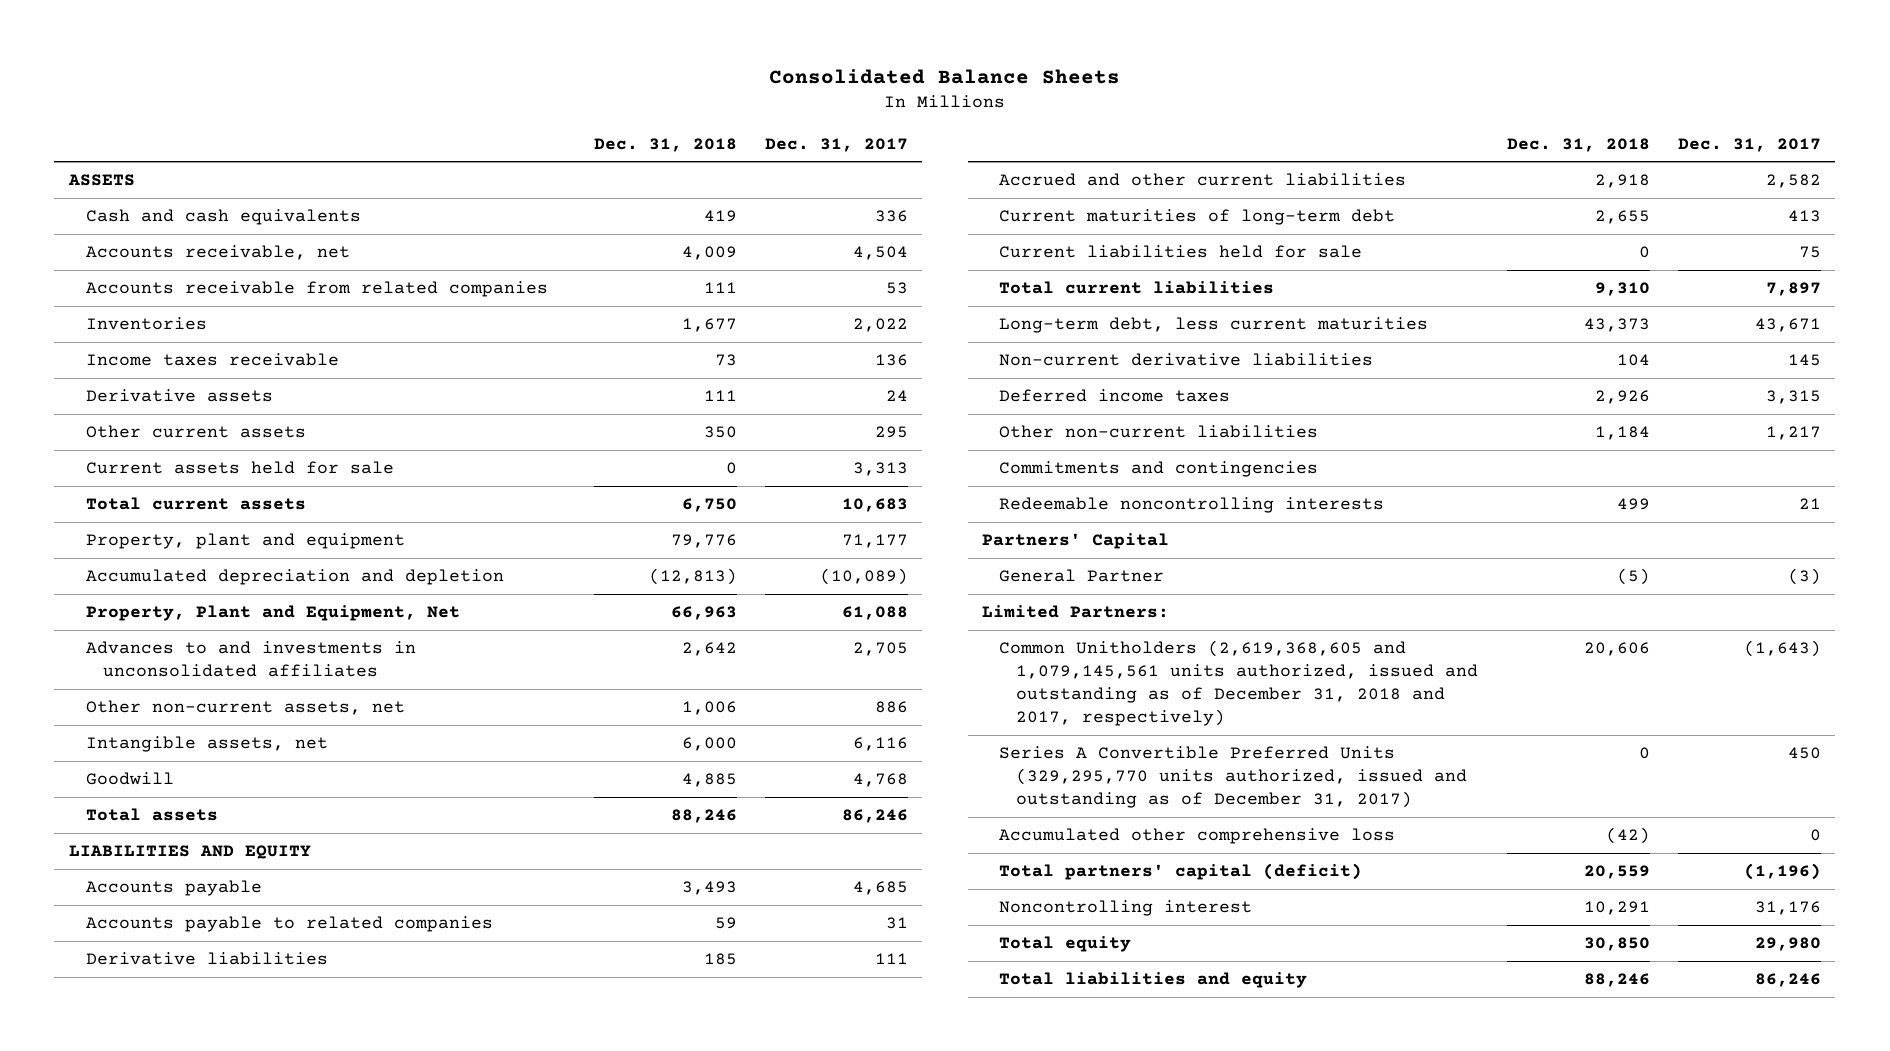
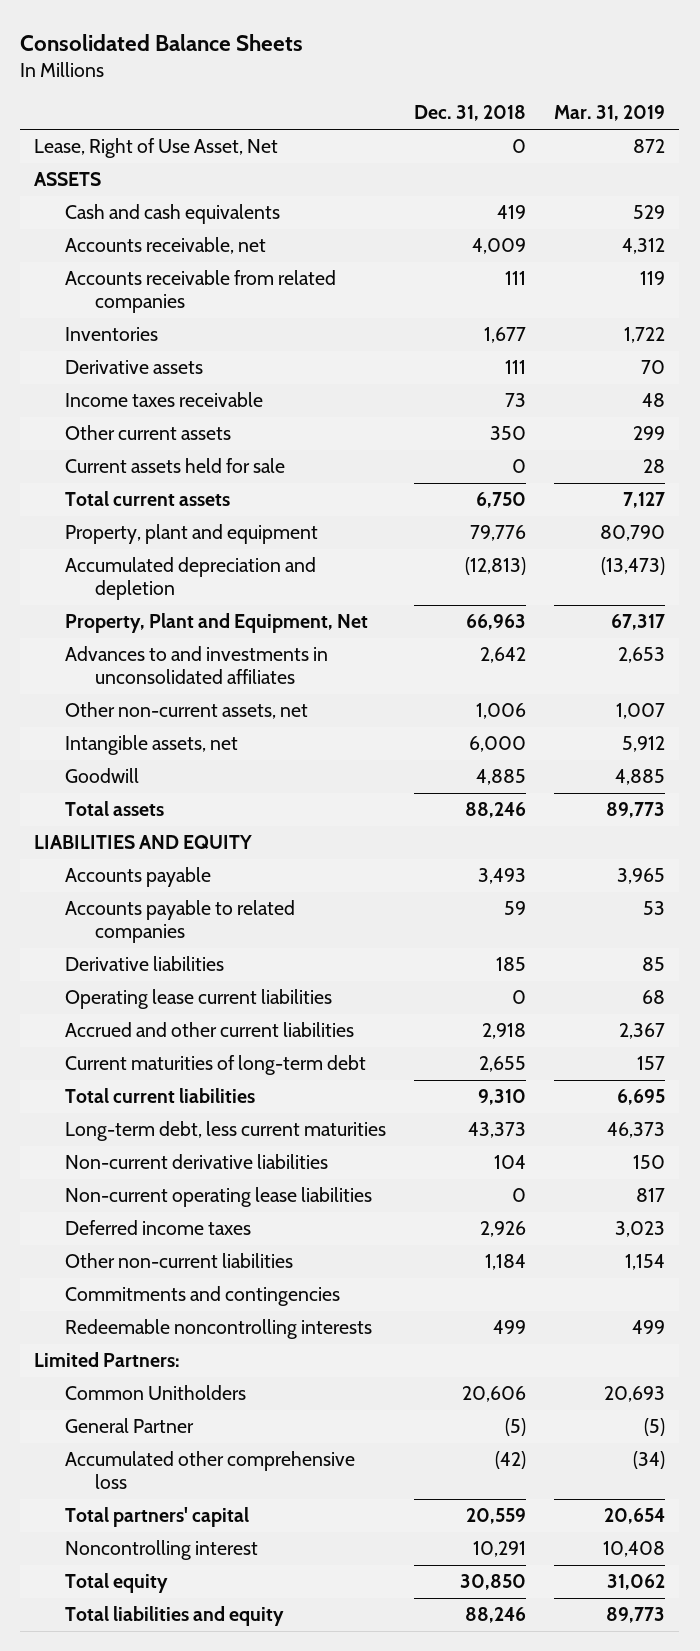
- | Dec. 31, 2018 | Dec. 31, 2017
+ | Dec. 31, 2018 | Mar. 31, 2019
+ Lease, Right of Use Asset, Net | 0 | 872
moved down: Income taxes receivable | 73 | 48
+ Operating lease current liabilities | 0 | 68
- Current liabilities held for sale | 0 | 75
+ Non-current operating lease liabilities | 0 | 817
- Partners' Capital
- Common Unitholders (2,619,368,605 and 1,079,145,561 units authorized, issued and outstanding as of December 31, 2018 and 2017, respectively) | 20,606 | (1,643)
- Series A Convertible Preferred Units (329,295,770 units authorized, issued and outstanding as of December 31, 2017) | 0 | 450
+ Common Unitholders | 20,606 | 20,693
moved down: General Partner | (5) | (5)
- Total partners' capital (deficit) | 20,559 | (1,196)
+ Total partners' capital | 20,559 | 20,654

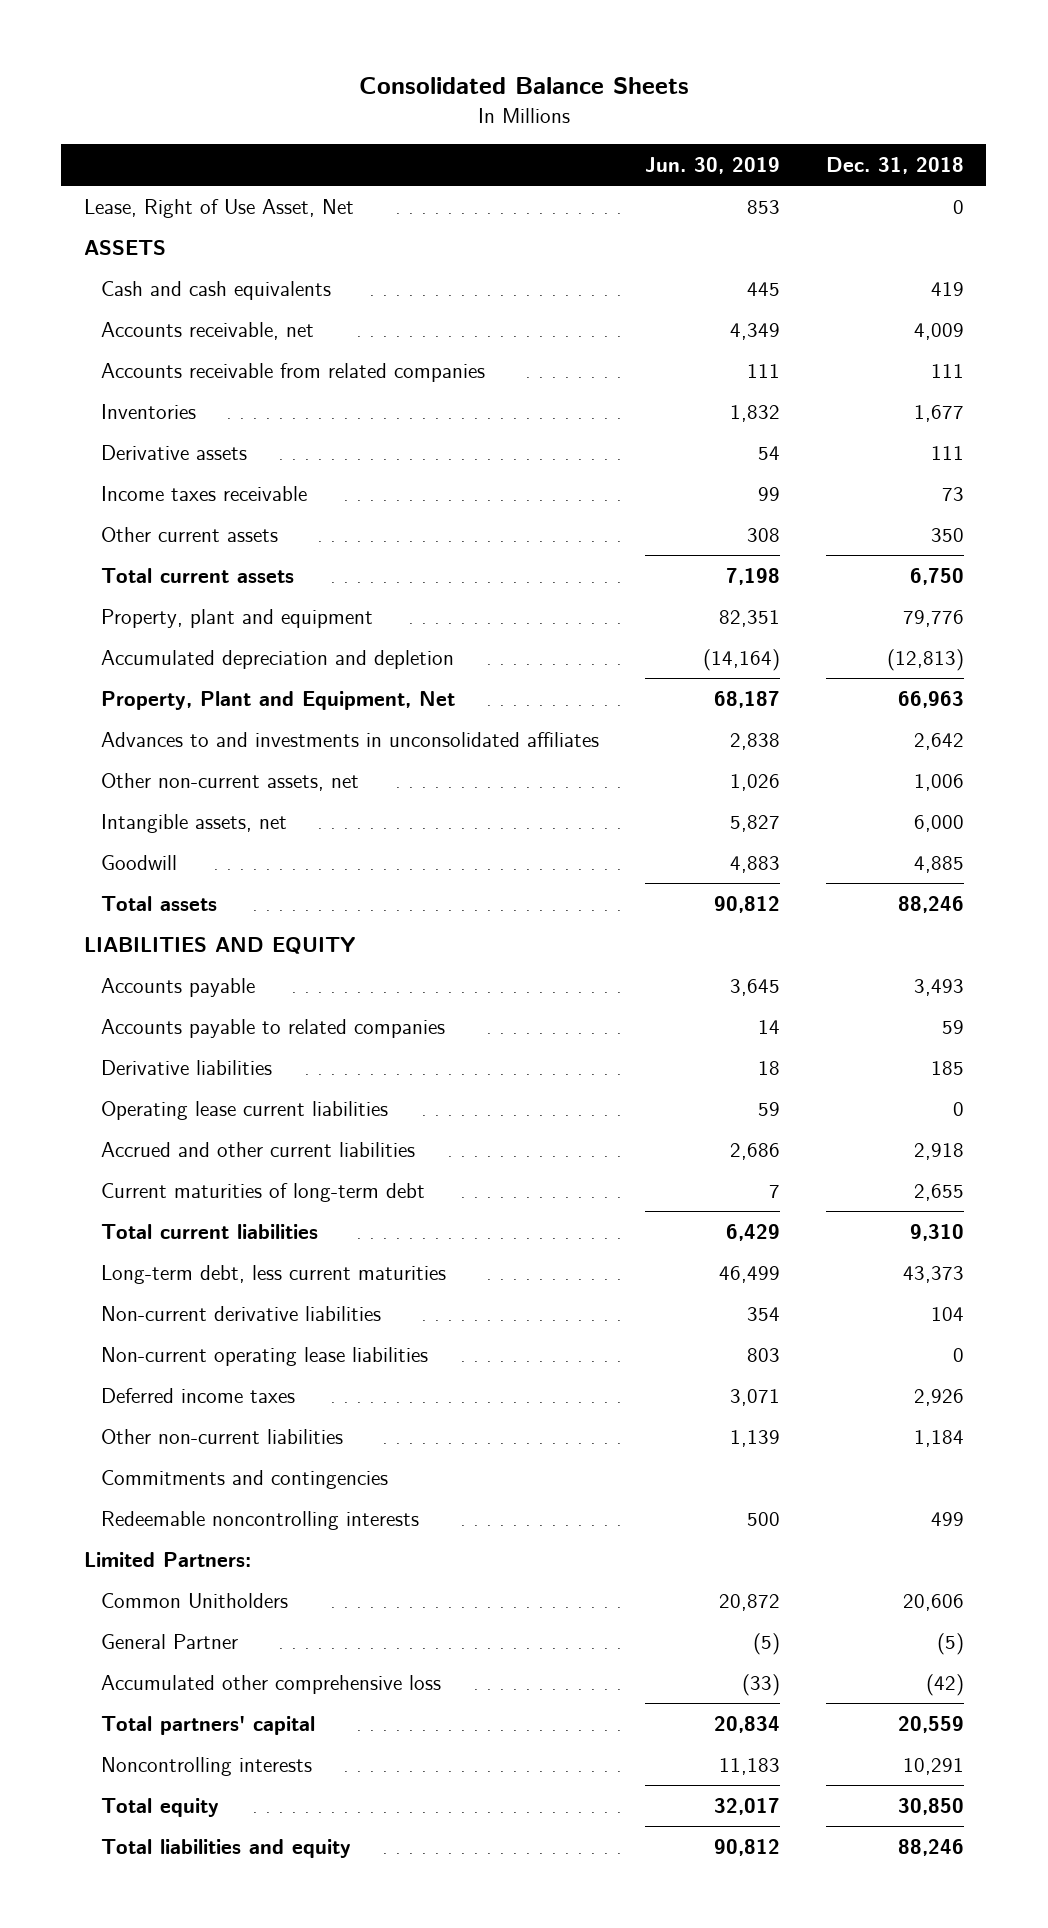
- | Dec. 31, 2018 | Mar. 31, 2019
+ | Jun. 30, 2019 | Dec. 31, 2018
- Current assets held for sale | 0 | 28
- Noncontrolling interest | 10,291 | 10,408
+ Noncontrolling interests | 11,183 | 10,291

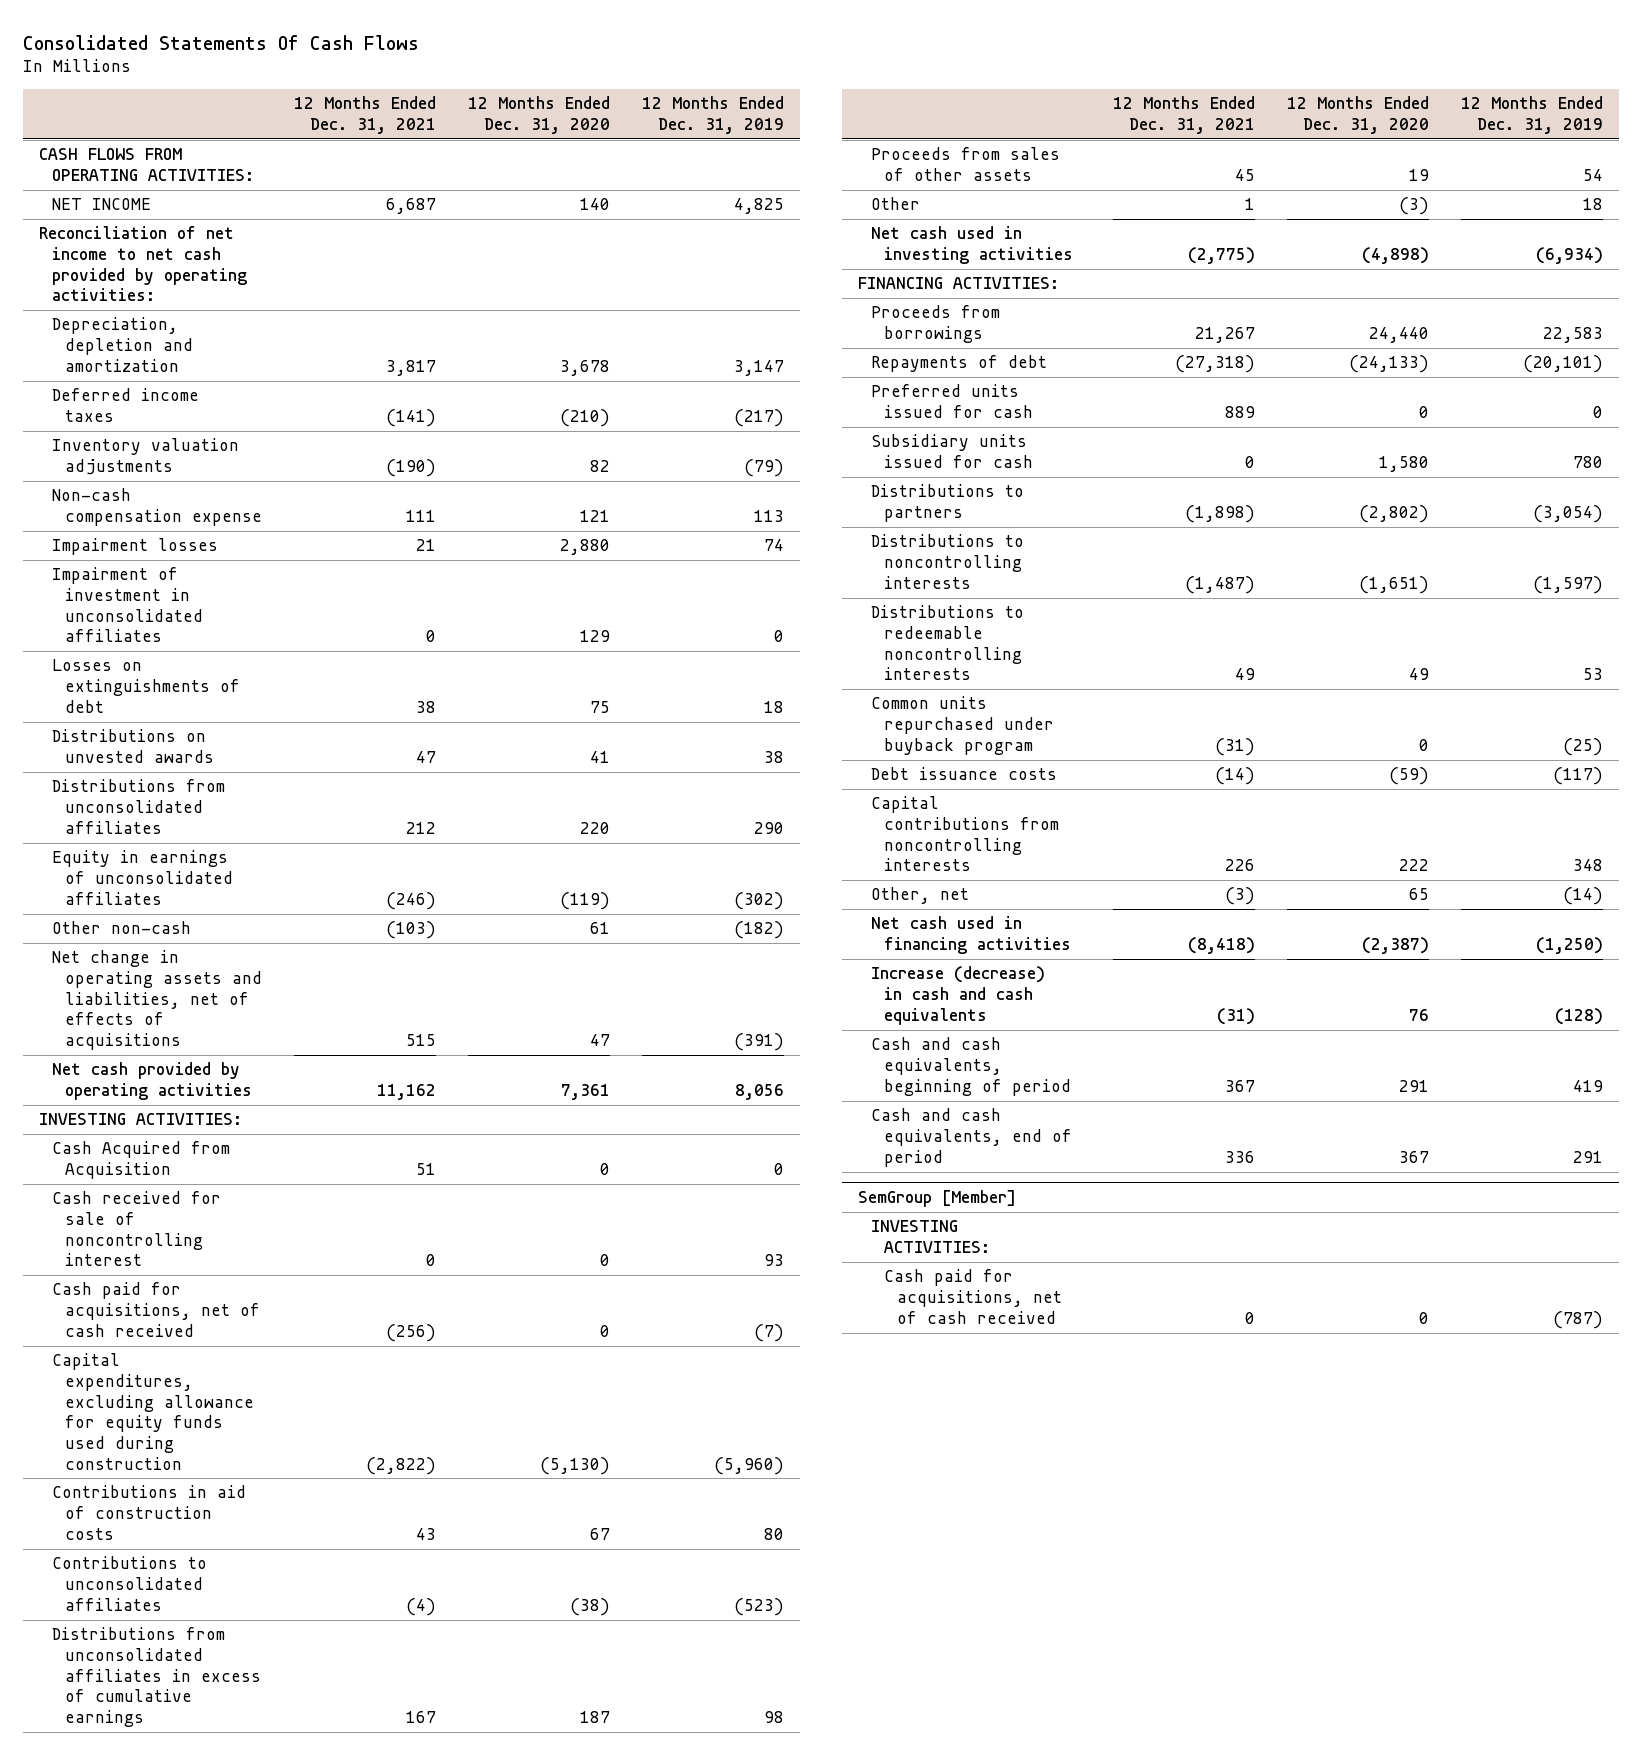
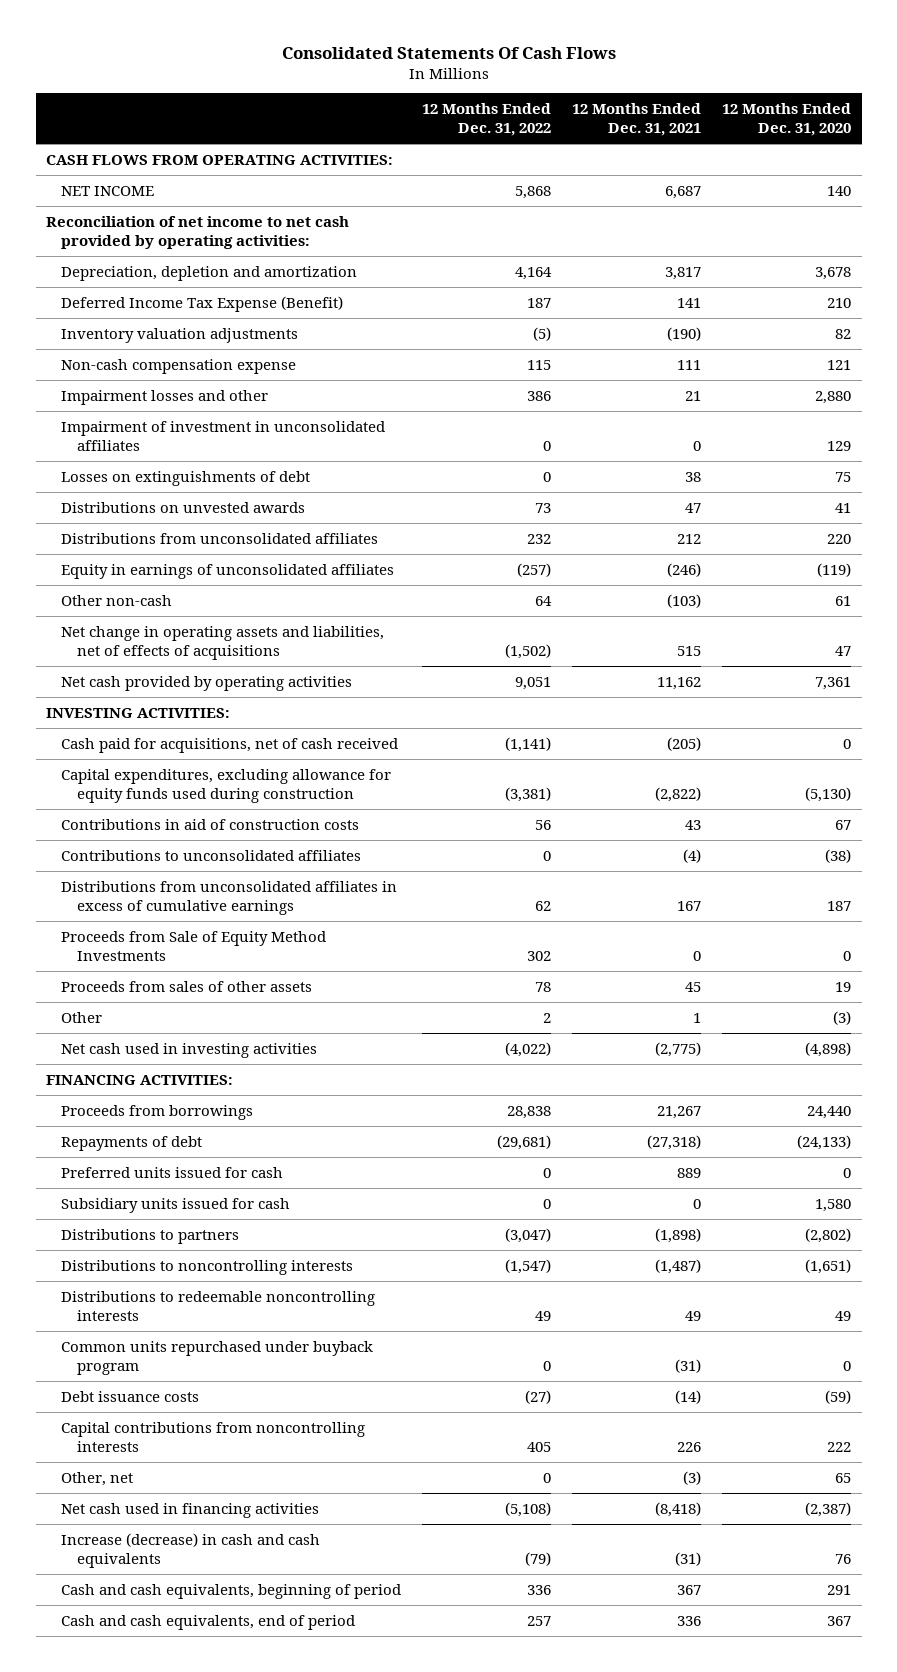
- | 12 Months Ended Dec. 31, 2021 | 12 Months Ended Dec. 31, 2020 | 12 Months Ended Dec. 31, 2019
+ | 12 Months Ended Dec. 31, 2022 | 12 Months Ended Dec. 31, 2021 | 12 Months Ended Dec. 31, 2020
- Deferred income taxes | (141) | (210) | (217)
+ Deferred Income Tax Expense (Benefit) | 187 | 141 | 210
- Impairment losses | 21 | 2,880 | 74
+ Impairment losses and other | 386 | 21 | 2,880
- Cash Acquired from Acquisition | 51 | 0 | 0
- Cash received for sale of noncontrolling interest | 0 | 0 | 93
- Cash paid for acquisitions, net of cash received | (256) | 0 | (7)
+ Cash paid for acquisitions, net of cash received | (1,141) | (205) | 0
+ Proceeds from Sale of Equity Method Investments | 302 | 0 | 0
- SemGroup [Member]
- INVESTING ACTIVITIES:
- Cash paid for acquisitions, net of cash received | 0 | 0 | (787)

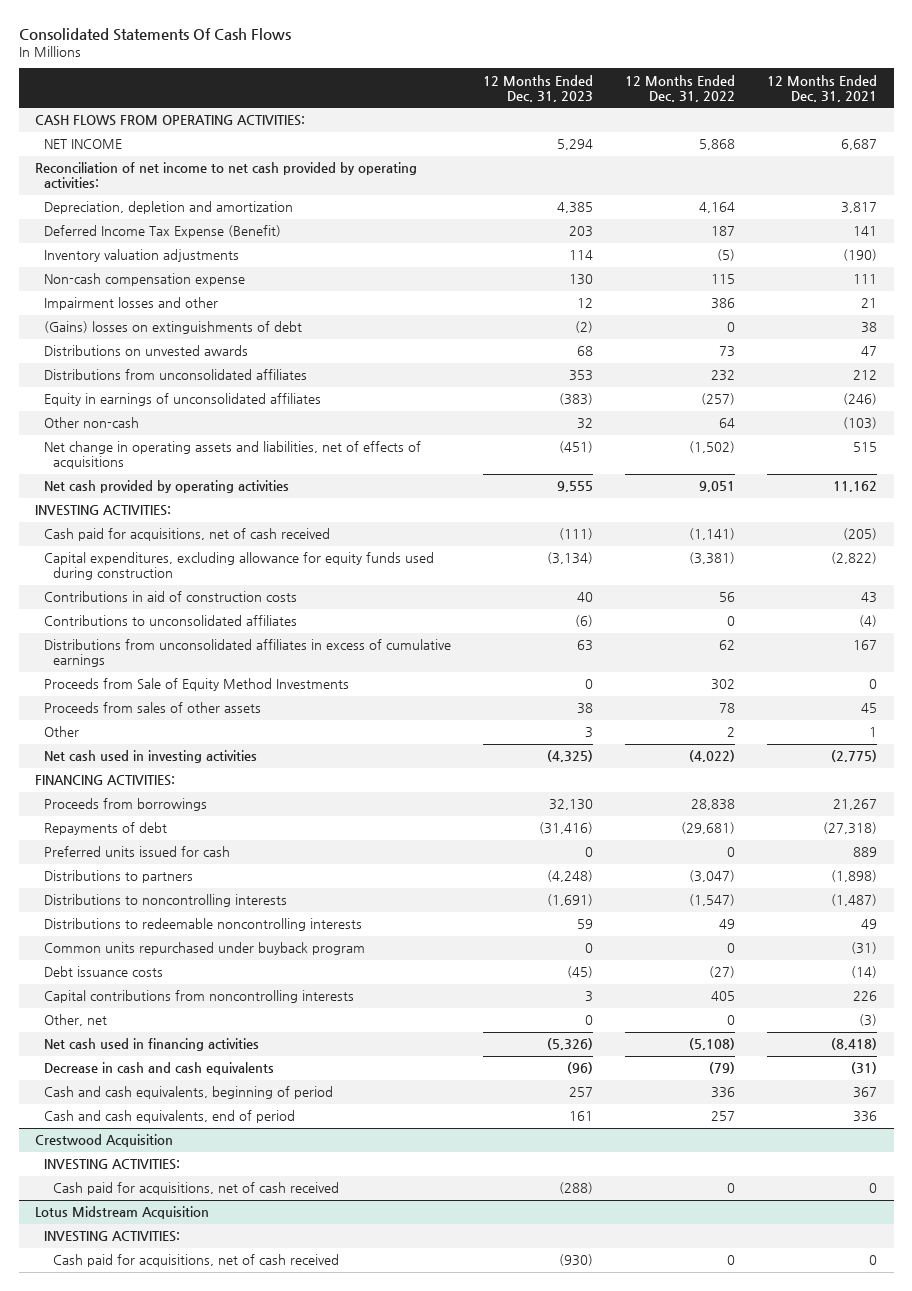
- | 12 Months Ended Dec. 31, 2022 | 12 Months Ended Dec. 31, 2021 | 12 Months Ended Dec. 31, 2020
+ | 12 Months Ended Dec. 31, 2023 | 12 Months Ended Dec. 31, 2022 | 12 Months Ended Dec. 31, 2021
- Impairment of investment in unconsolidated affiliates | 0 | 0 | 129
- Losses on extinguishments of debt | 0 | 38 | 75
+ (Gains) losses on extinguishments of debt | (2) | 0 | 38
- Subsidiary units issued for cash | 0 | 0 | 1,580
- Increase (decrease) in cash and cash equivalents | (79) | (31) | 76
+ Decrease in cash and cash equivalents | (96) | (79) | (31)
+ Crestwood Acquisition
+ INVESTING ACTIVITIES:
+ Cash paid for acquisitions, net of cash received | (288) | 0 | 0
+ Lotus Midstream Acquisition
+ INVESTING ACTIVITIES:
+ Cash paid for acquisitions, net of cash received | (930) | 0 | 0

